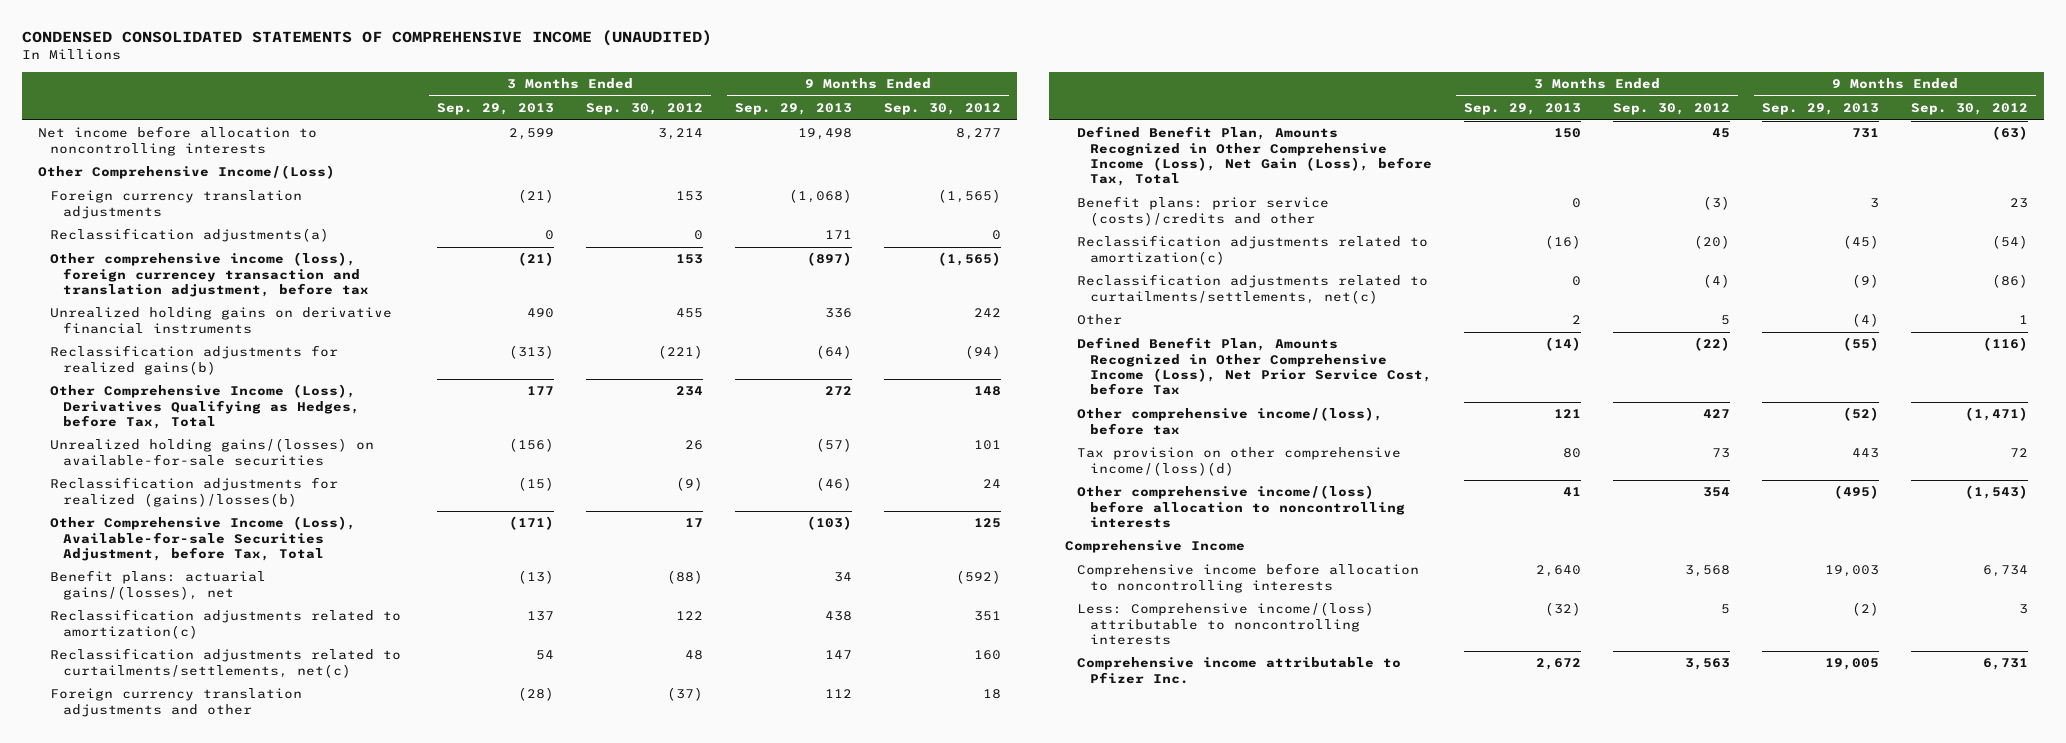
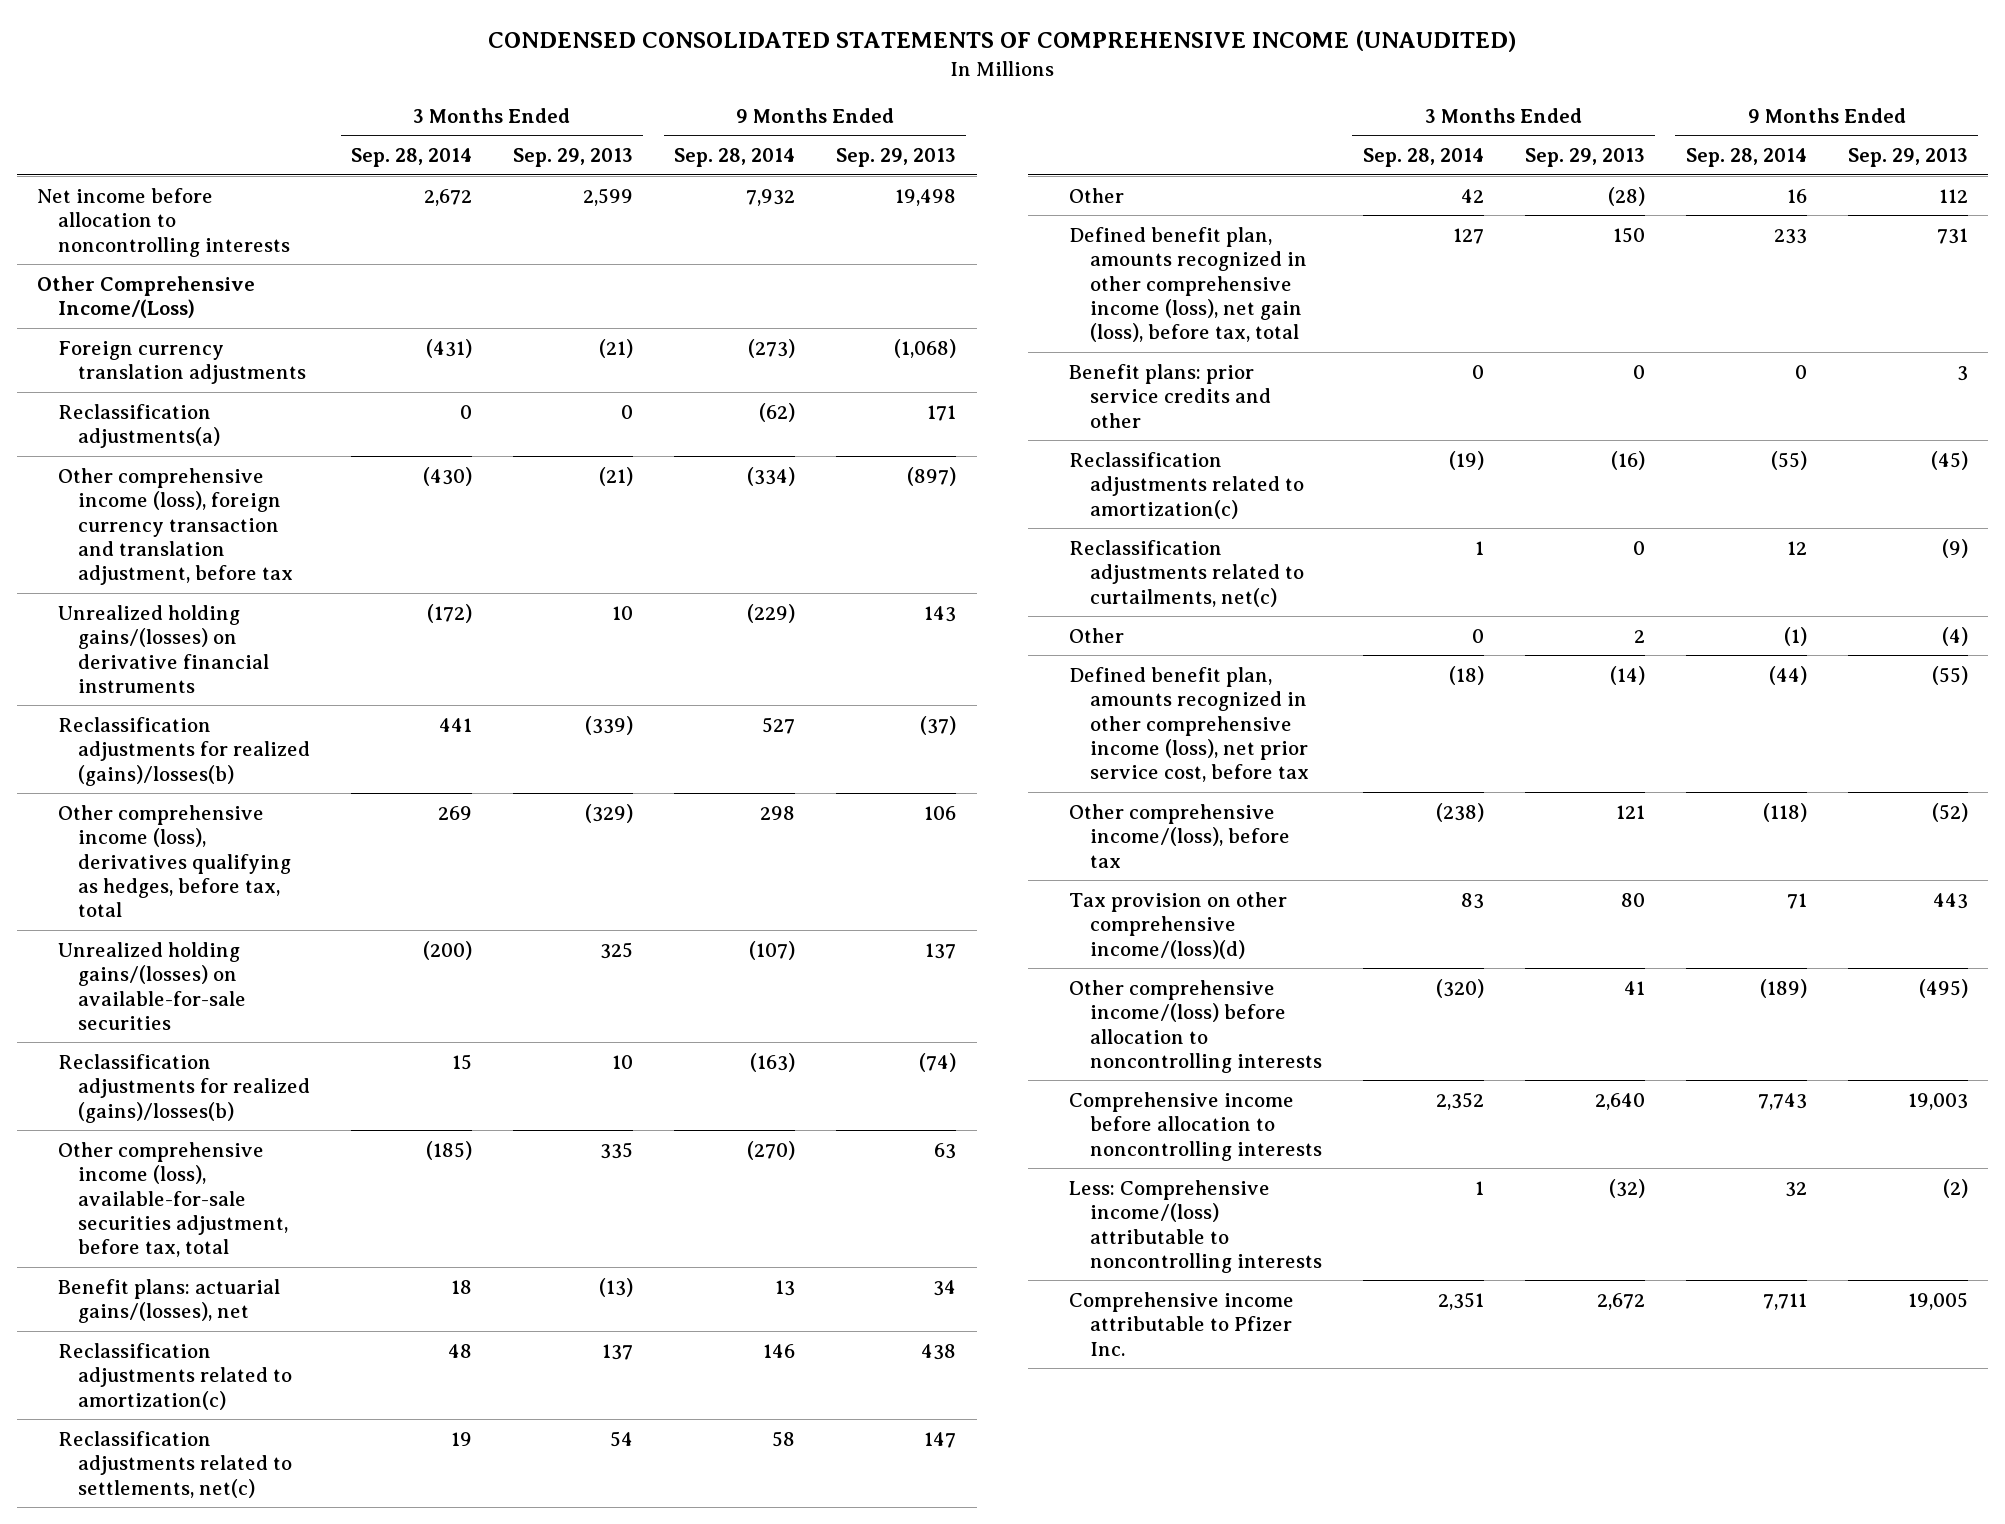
- | 3 Months Ended Sep. 29, 2013 | 3 Months Ended Sep. 30, 2012 | 9 Months Ended Sep. 29, 2013 | 9 Months Ended Sep. 30, 2012
+ | 3 Months Ended Sep. 28, 2014 | 3 Months Ended Sep. 29, 2013 | 9 Months Ended Sep. 28, 2014 | 9 Months Ended Sep. 29, 2013
- Other comprehensive income (loss), foreign currencey transaction and translation adjustment, before tax | (21) | 153 | (897) | (1,565)
- Unrealized holding gains on derivative financial instruments | 490 | 455 | 336 | 242
- Reclassification adjustments for realized gains(b) | (313) | (221) | (64) | (94)
- Other Comprehensive Income (Loss), Derivatives Qualifying as Hedges, before Tax, Total | 177 | 234 | 272 | 148
- Unrealized holding gains/(losses) on available-for-sale securities | (156) | 26 | (57) | 101
- Reclassification adjustments for realized (gains)/losses(b) | (15) | (9) | (46) | 24
- Other Comprehensive Income (Loss), Available-for-sale Securities Adjustment, before Tax, Total | (171) | 17 | (103) | 125
+ Other comprehensive income (loss), foreign currency transaction and translation adjustment, before tax | (430) | (21) | (334) | (897)
+ Unrealized holding gains/(losses) on derivative financial instruments | (172) | 10 | (229) | 143
+ Reclassification adjustments for realized (gains)/losses(b) | 441 | (339) | 527 | (37)
+ Other comprehensive income (loss), derivatives qualifying as hedges, before tax, total | 269 | (329) | 298 | 106
+ Unrealized holding gains/(losses) on available-for-sale securities | (200) | 325 | (107) | 137
+ Reclassification adjustments for realized (gains)/losses(b) | 15 | 10 | (163) | (74)
+ Other comprehensive income (loss), available-for-sale securities adjustment, before tax, total | (185) | 335 | (270) | 63
- Reclassification adjustments related to curtailments/settlements, net(c) | 54 | 48 | 147 | 160
- Foreign currency translation adjustments and other | (28) | (37) | 112 | 18
- Defined Benefit Plan, Amounts Recognized in Other Comprehensive Income (Loss), Net Gain (Loss), before Tax, Total | 150 | 45 | 731 | (63)
- Benefit plans: prior service (costs)/credits and other | 0 | (3) | 3 | 23
+ Reclassification adjustments related to settlements, net(c) | 19 | 54 | 58 | 147
+ Other | 42 | (28) | 16 | 112
+ Defined benefit plan, amounts recognized in other comprehensive income (loss), net gain (loss), before tax, total | 127 | 150 | 233 | 731
+ Benefit plans: prior service credits and other | 0 | 0 | 0 | 3
- Reclassification adjustments related to curtailments/settlements, net(c) | 0 | (4) | (9) | (86)
+ Reclassification adjustments related to curtailments, net(c) | 1 | 0 | 12 | (9)
- Defined Benefit Plan, Amounts Recognized in Other Comprehensive Income (Loss), Net Prior Service Cost, before Tax | (14) | (22) | (55) | (116)
+ Defined benefit plan, amounts recognized in other comprehensive income (loss), net prior service cost, before tax | (18) | (14) | (44) | (55)
- Comprehensive Income

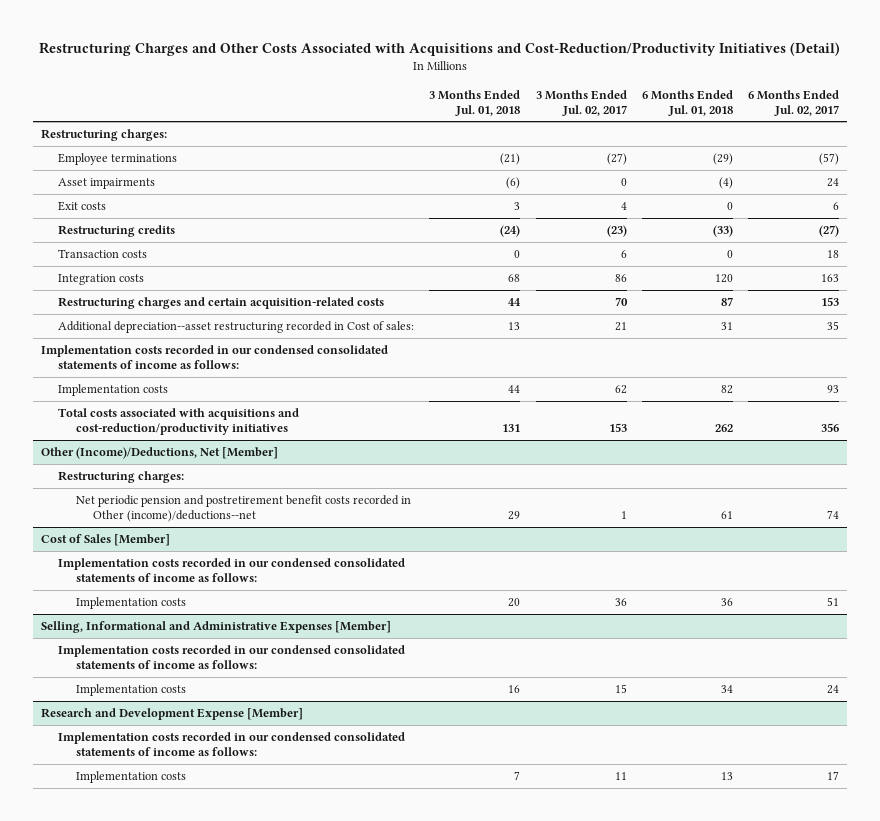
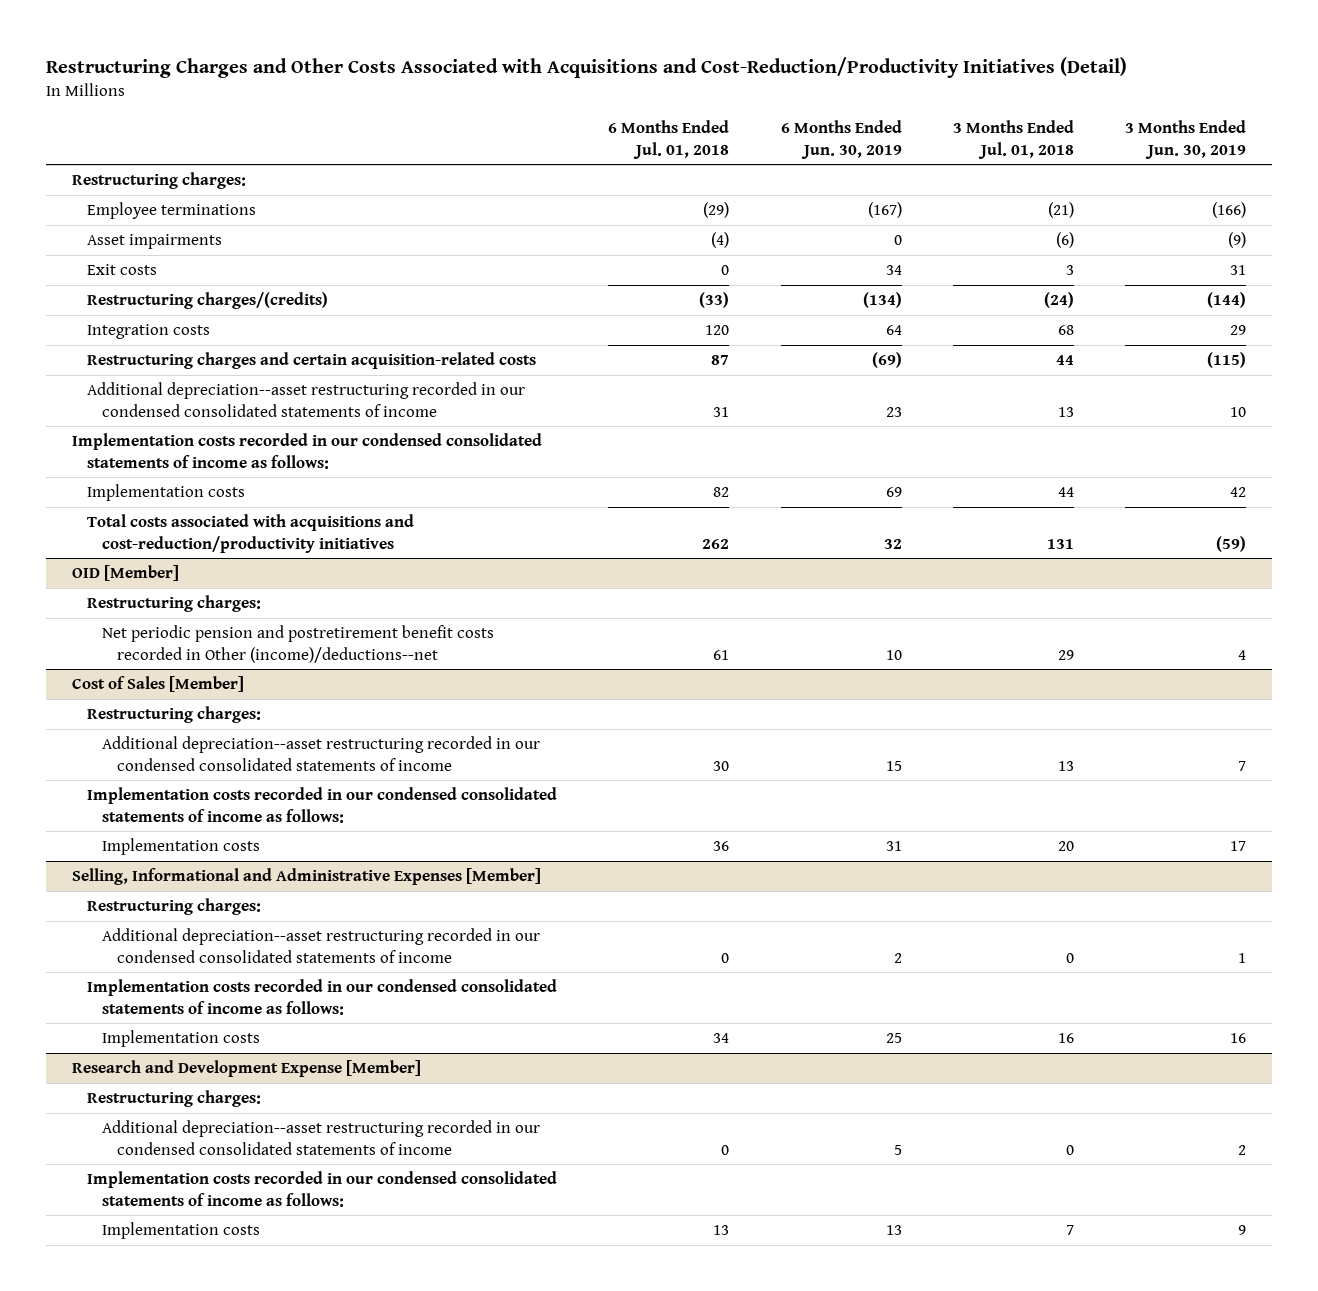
- | 3 Months Ended Jul. 01, 2018 | 3 Months Ended Jul. 02, 2017 | 6 Months Ended Jul. 01, 2018 | 6 Months Ended Jul. 02, 2017
+ | 6 Months Ended Jul. 01, 2018 | 6 Months Ended Jun. 30, 2019 | 3 Months Ended Jul. 01, 2018 | 3 Months Ended Jun. 30, 2019
- Restructuring credits | (24) | (23) | (33) | (27)
- Transaction costs | 0 | 6 | 0 | 18
+ Restructuring charges/(credits) | (33) | (134) | (24) | (144)
- Additional depreciation--asset restructuring recorded in Cost of sales: | 13 | 21 | 31 | 35
+ Additional depreciation--asset restructuring recorded in our condensed consolidated statements of income | 31 | 23 | 13 | 10
- Other (Income)/Deductions, Net [Member]
+ OID [Member]
@ Cost of Sales [Member]
+ Restructuring charges:
+ Additional depreciation--asset restructuring recorded in our condensed consolidated statements of income | 30 | 15 | 13 | 7
@ Selling, Informational and Administrative Expenses [Member]
+ Restructuring charges:
+ Additional depreciation--asset restructuring recorded in our condensed consolidated statements of income | 0 | 2 | 0 | 1
@ Research and Development Expense [Member]
+ Restructuring charges:
+ Additional depreciation--asset restructuring recorded in our condensed consolidated statements of income | 0 | 5 | 0 | 2

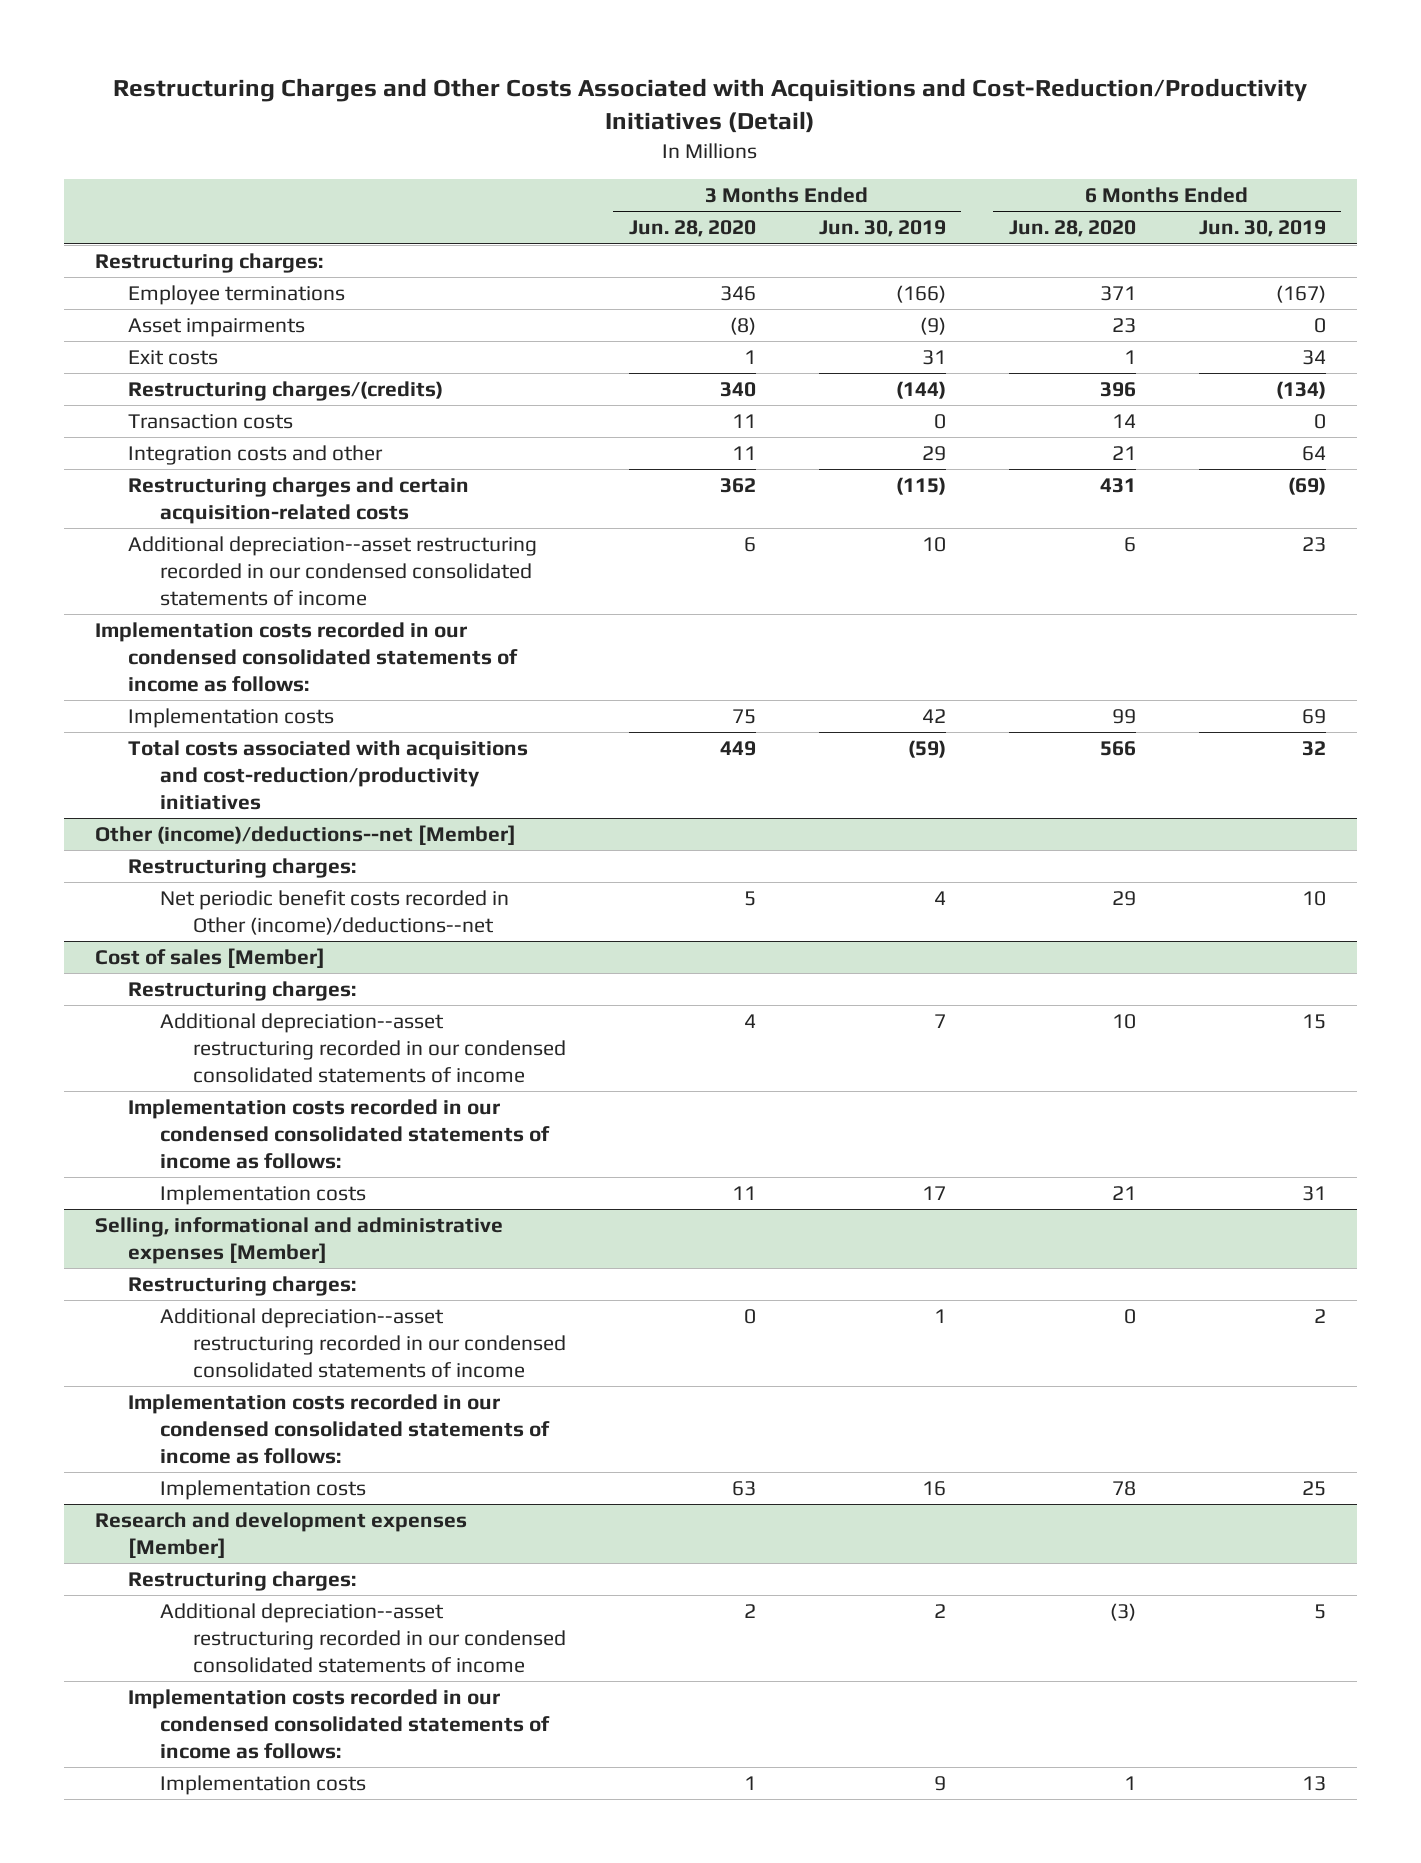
- | 6 Months Ended Jul. 01, 2018 | 6 Months Ended Jun. 30, 2019 | 3 Months Ended Jul. 01, 2018 | 3 Months Ended Jun. 30, 2019
+ | 3 Months Ended Jun. 28, 2020 | 3 Months Ended Jun. 30, 2019 | 6 Months Ended Jun. 28, 2020 | 6 Months Ended Jun. 30, 2019
- Integration costs | 120 | 64 | 68 | 29
+ Transaction costs | 11 | 0 | 14 | 0
+ Integration costs and other | 11 | 29 | 21 | 64
- OID [Member]
+ Other (income)/deductions--net [Member]
- Net periodic pension and postretirement benefit costs recorded in Other (income)/deductions--net | 61 | 10 | 29 | 4
- Cost of Sales [Member]
+ Net periodic benefit costs recorded in Other (income)/deductions--net | 5 | 4 | 29 | 10
+ Cost of sales [Member]
- Selling, Informational and Administrative Expenses [Member]
+ Selling, informational and administrative expenses [Member]
- Research and Development Expense [Member]
+ Research and development expenses [Member]

